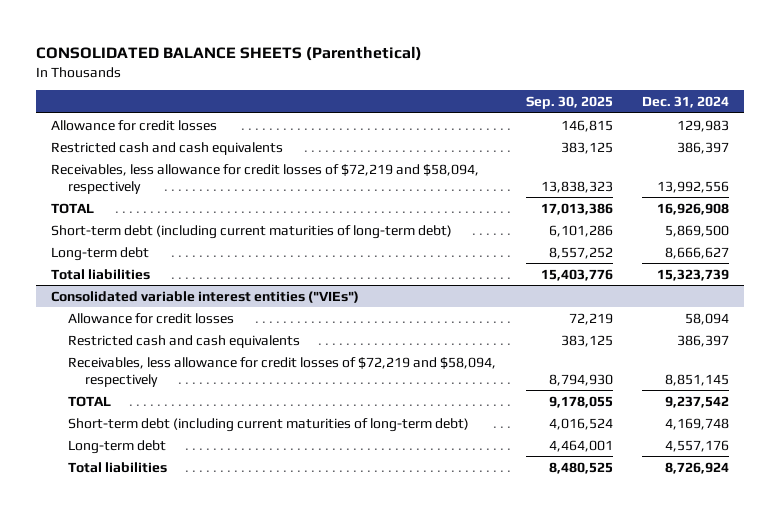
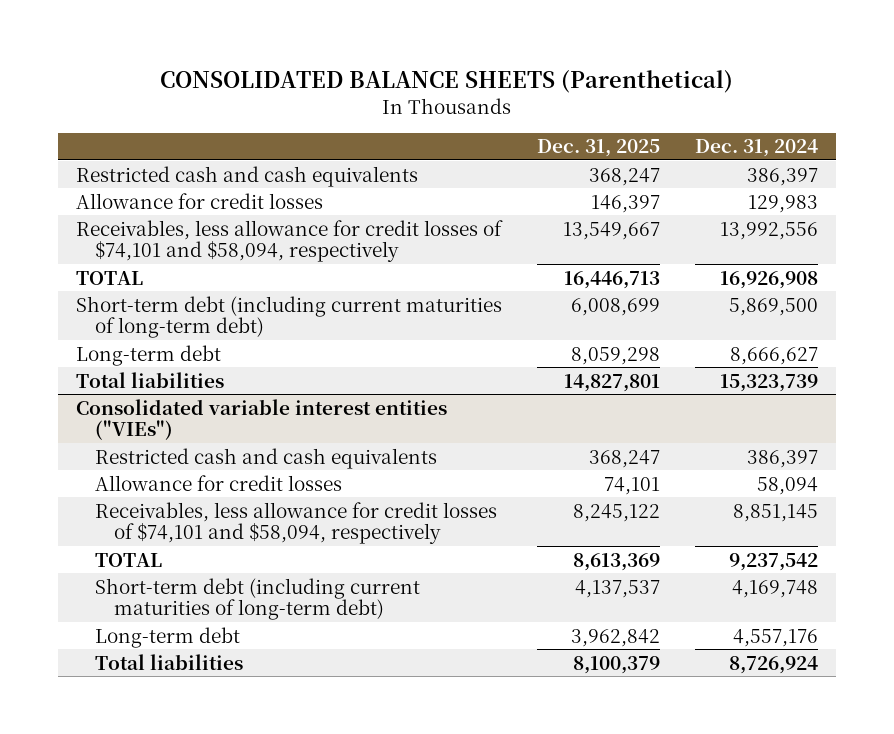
- | Sep. 30, 2025 | Dec. 31, 2024
+ | Dec. 31, 2025 | Dec. 31, 2024
- Receivables, less allowance for credit losses of $72,219 and $58,094, respectively | 13,838,323 | 13,992,556
moved down: Allowance for credit losses | 146,397 | 129,983
+ Receivables, less allowance for credit losses of $74,101 and $58,094, respectively | 13,549,667 | 13,992,556
@ Consolidated variable interest entities ("VIEs")
- Receivables, less allowance for credit losses of $72,219 and $58,094, respectively | 8,794,930 | 8,851,145
moved down: Allowance for credit losses | 74,101 | 58,094
+ Receivables, less allowance for credit losses of $74,101 and $58,094, respectively | 8,245,122 | 8,851,145

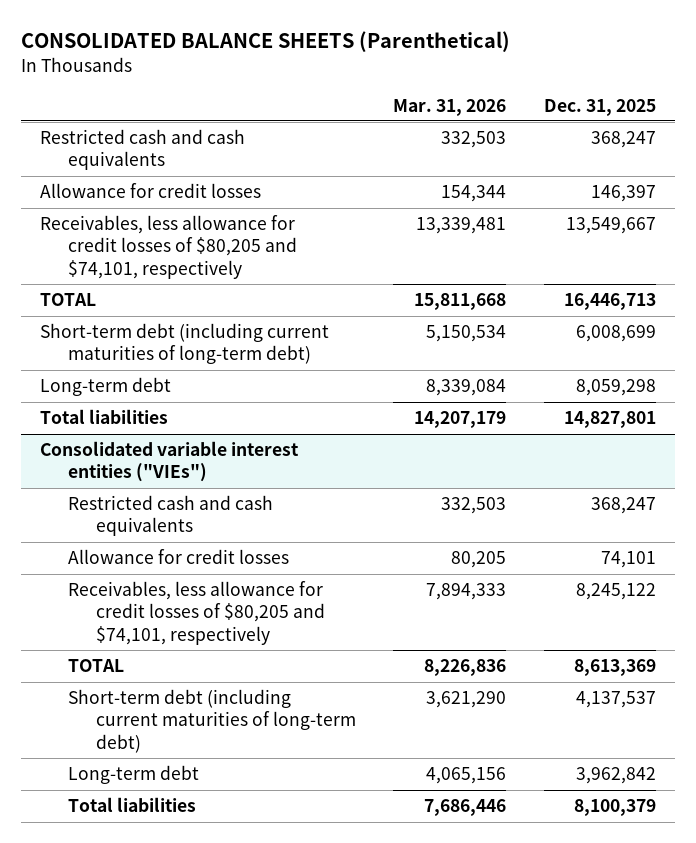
- | Dec. 31, 2025 | Dec. 31, 2024
+ | Mar. 31, 2026 | Dec. 31, 2025
- Receivables, less allowance for credit losses of $74,101 and $58,094, respectively | 13,549,667 | 13,992,556
+ Receivables, less allowance for credit losses of $80,205 and $74,101, respectively | 13,339,481 | 13,549,667
@ Consolidated variable interest entities ("VIEs")
- Receivables, less allowance for credit losses of $74,101 and $58,094, respectively | 8,245,122 | 8,851,145
+ Receivables, less allowance for credit losses of $80,205 and $74,101, respectively | 7,894,333 | 8,245,122

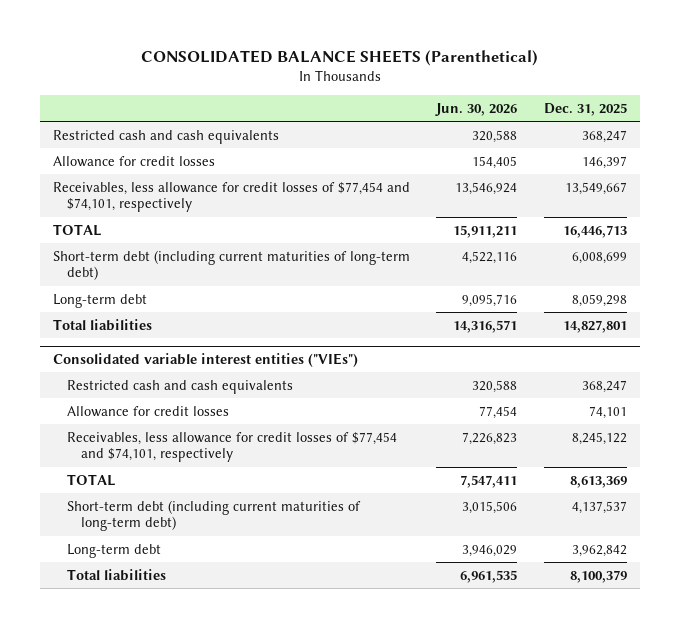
- | Mar. 31, 2026 | Dec. 31, 2025
+ | Jun. 30, 2026 | Dec. 31, 2025
- Receivables, less allowance for credit losses of $80,205 and $74,101, respectively | 13,339,481 | 13,549,667
+ Receivables, less allowance for credit losses of $77,454 and $74,101, respectively | 13,546,924 | 13,549,667
@ Consolidated variable interest entities ("VIEs")
- Receivables, less allowance for credit losses of $80,205 and $74,101, respectively | 7,894,333 | 8,245,122
+ Receivables, less allowance for credit losses of $77,454 and $74,101, respectively | 7,226,823 | 8,245,122

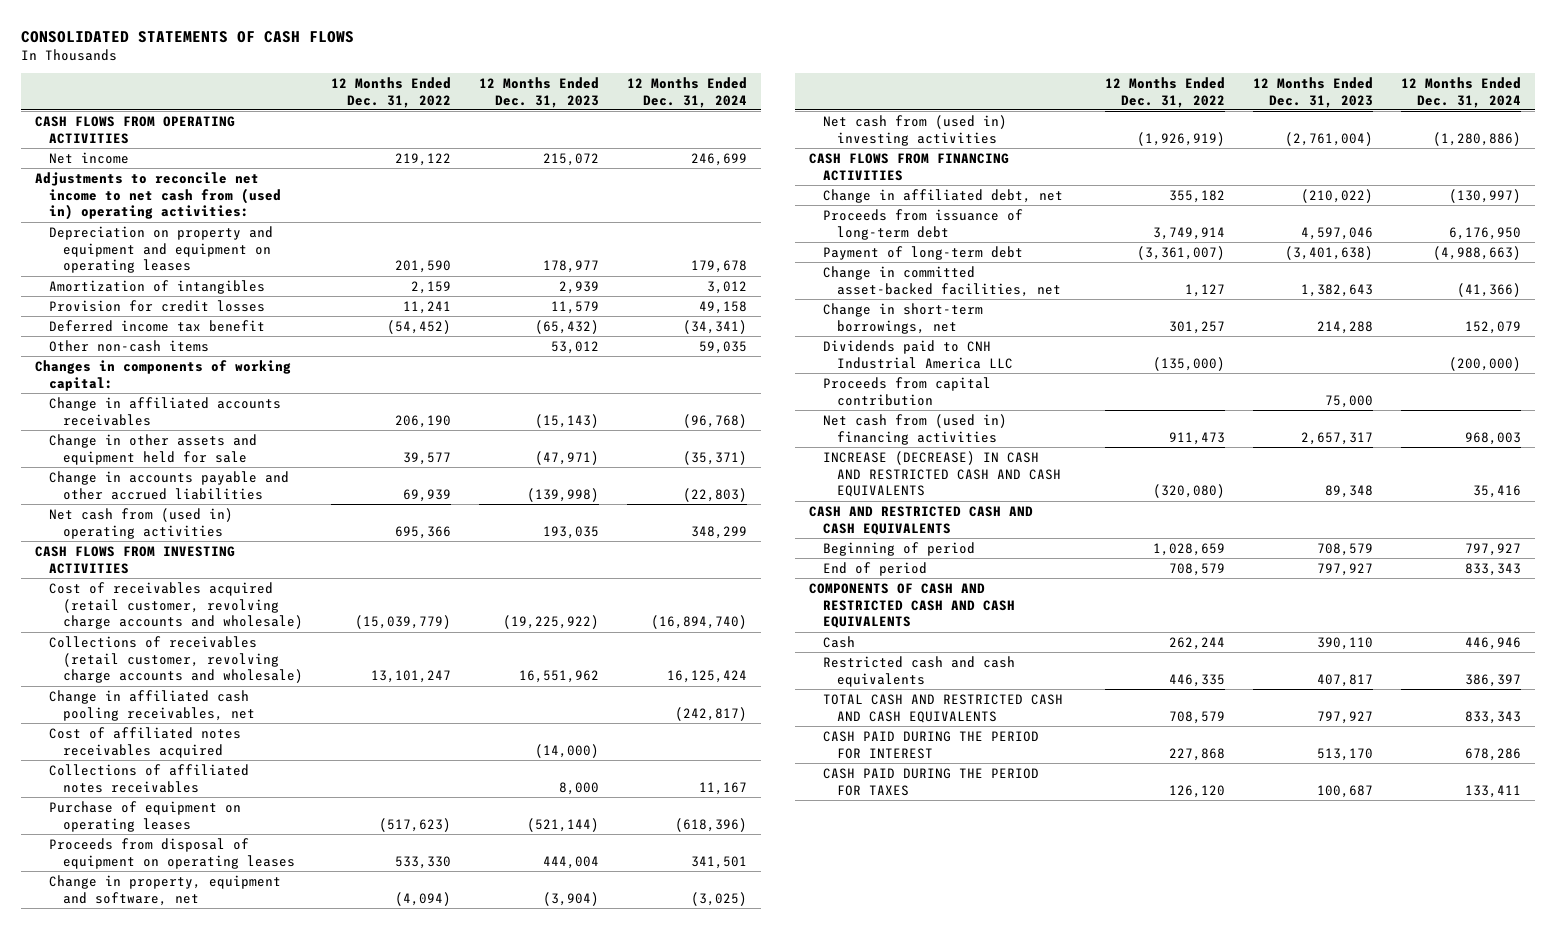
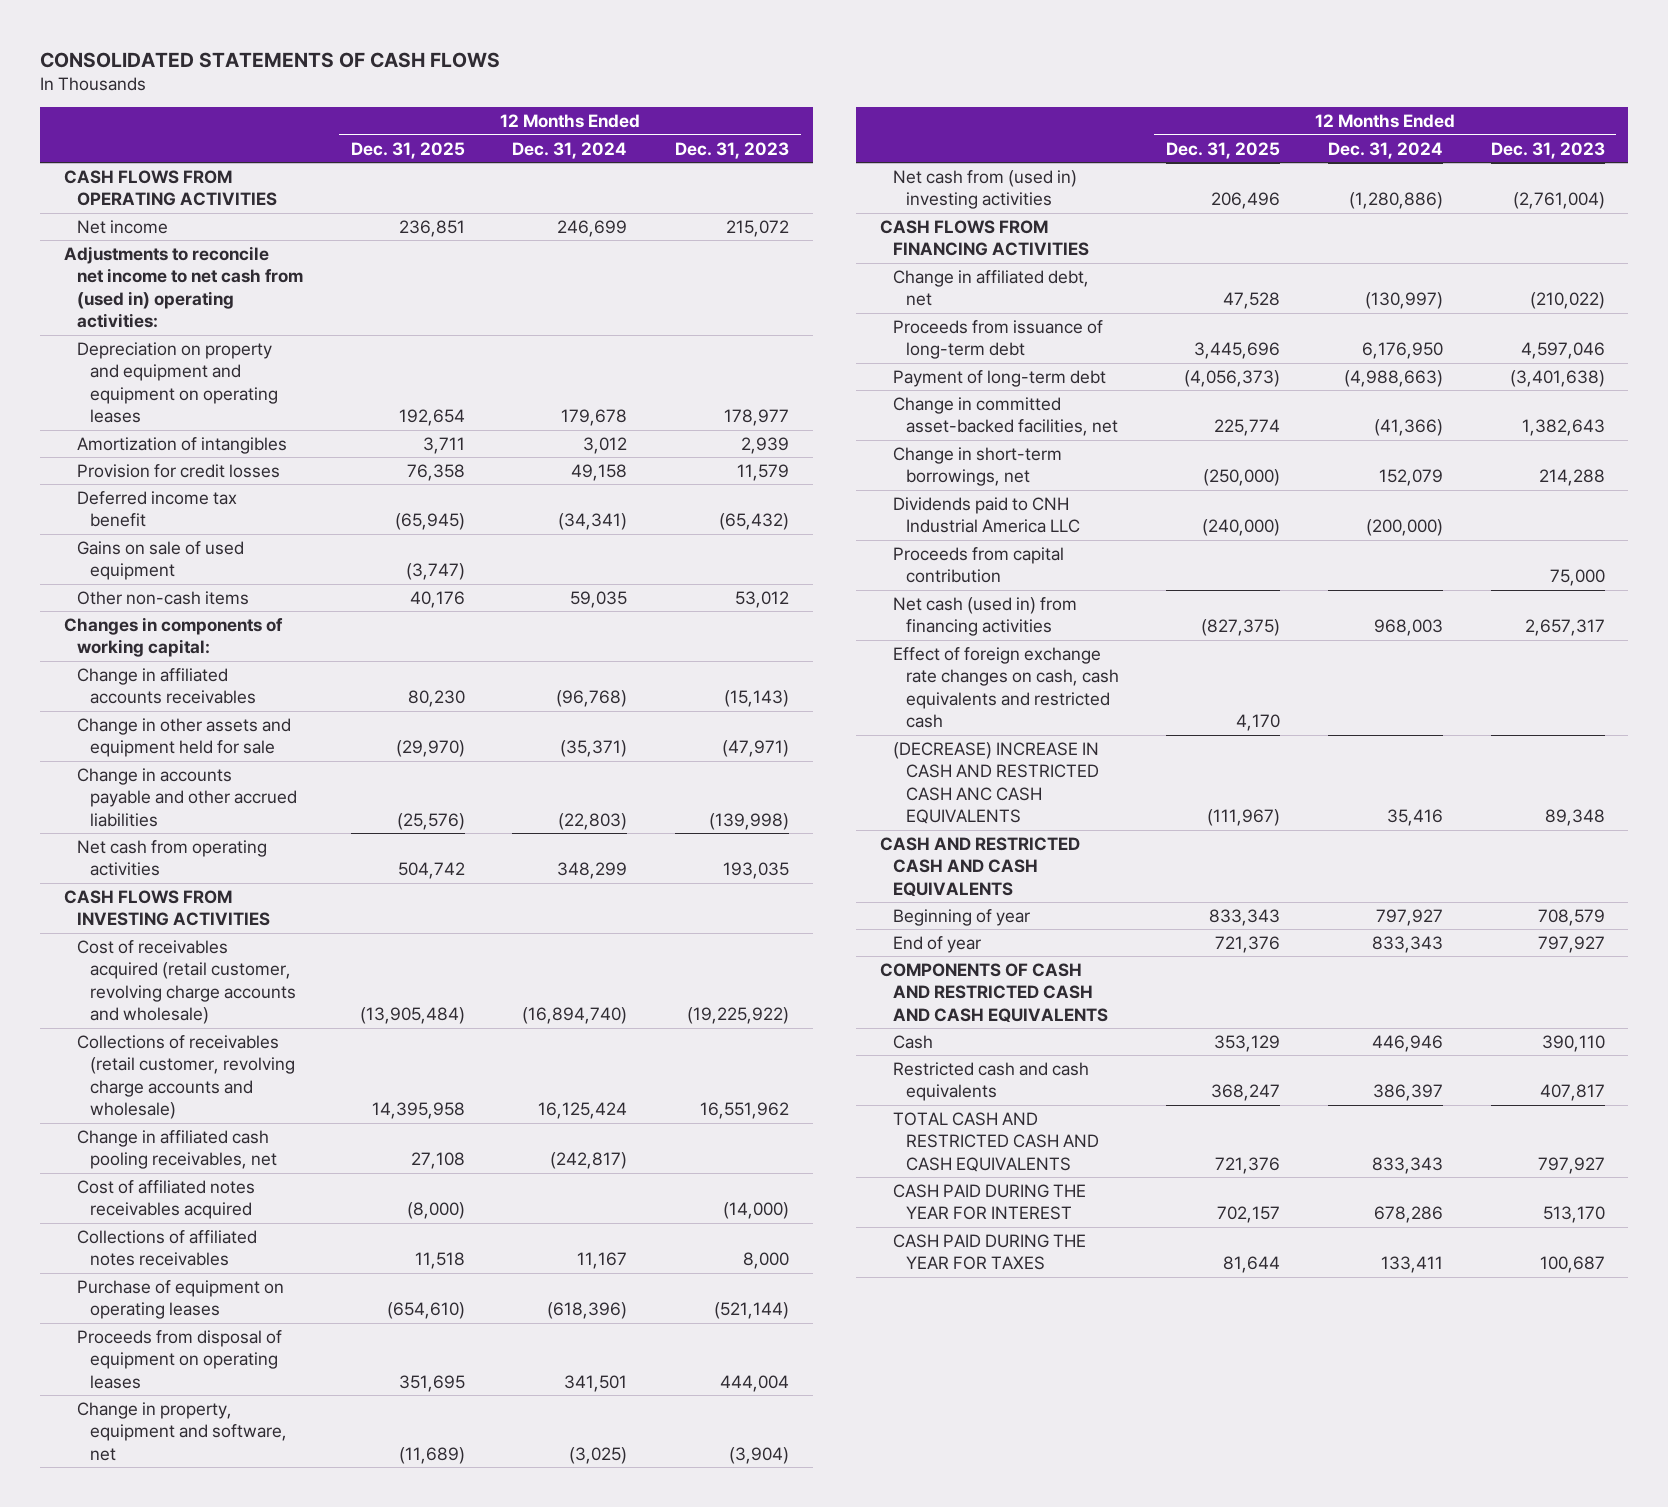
- | 12 Months Ended Dec. 31, 2022 | 12 Months Ended Dec. 31, 2023 | 12 Months Ended Dec. 31, 2024
+ | 12 Months Ended Dec. 31, 2025 | 12 Months Ended Dec. 31, 2024 | 12 Months Ended Dec. 31, 2023
+ Gains on sale of used equipment | (3,747) | |
- Net cash from (used in) operating activities | 695,366 | 193,035 | 348,299
+ Net cash from operating activities | 504,742 | 348,299 | 193,035
- Net cash from (used in) financing activities | 911,473 | 2,657,317 | 968,003
- INCREASE (DECREASE) IN CASH AND RESTRICTED CASH AND CASH EQUIVALENTS | (320,080) | 89,348 | 35,416
+ Net cash (used in) from financing activities | (827,375) | 968,003 | 2,657,317
+ Effect of foreign exchange rate changes on cash, cash equivalents and restricted cash | 4,170 | |
+ (DECREASE) INCREASE IN CASH AND RESTRICTED CASH ANC CASH EQUIVALENTS | (111,967) | 35,416 | 89,348
- Beginning of period | 1,028,659 | 708,579 | 797,927
- End of period | 708,579 | 797,927 | 833,343
+ Beginning of year | 833,343 | 797,927 | 708,579
+ End of year | 721,376 | 833,343 | 797,927
- CASH PAID DURING THE PERIOD FOR INTEREST | 227,868 | 513,170 | 678,286
- CASH PAID DURING THE PERIOD FOR TAXES | 126,120 | 100,687 | 133,411
+ CASH PAID DURING THE YEAR FOR INTEREST | 702,157 | 678,286 | 513,170
+ CASH PAID DURING THE YEAR FOR TAXES | 81,644 | 133,411 | 100,687

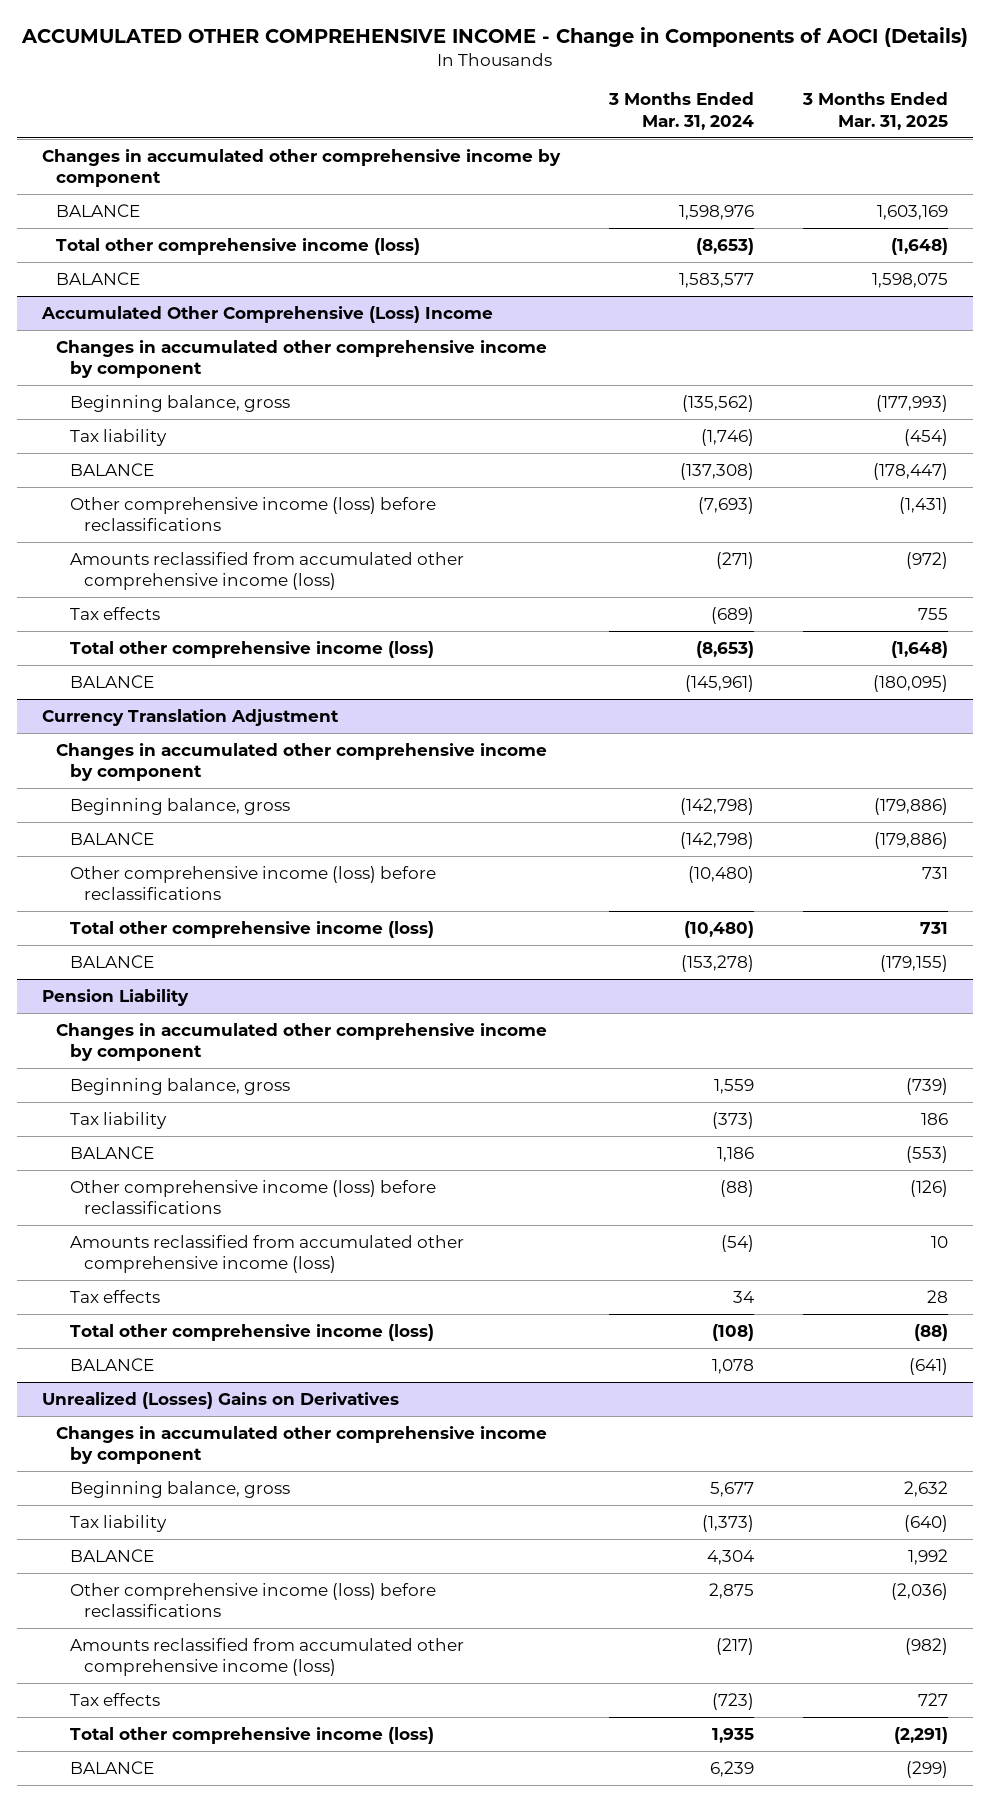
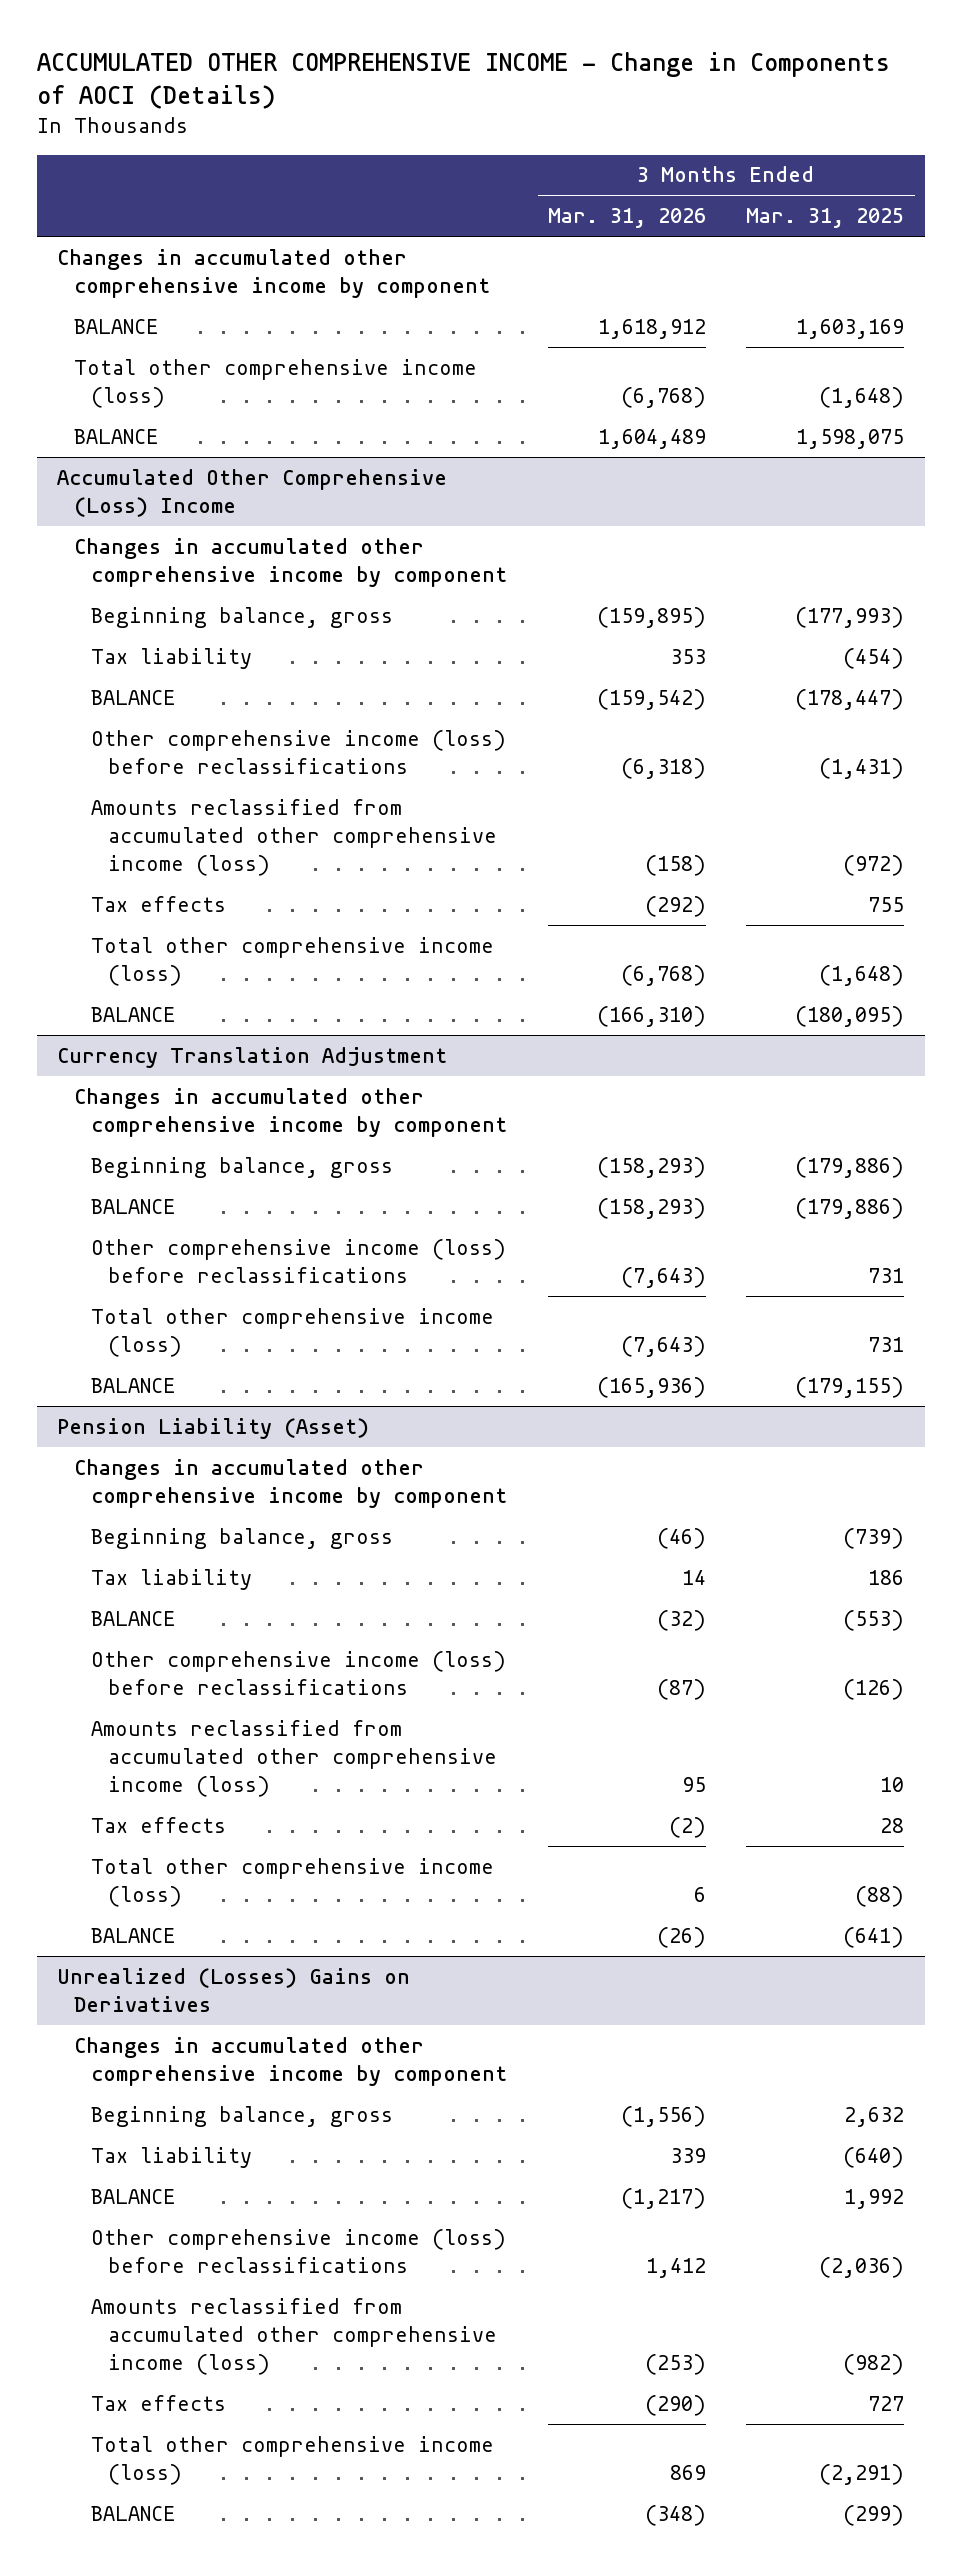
- | 3 Months Ended Mar. 31, 2024 | 3 Months Ended Mar. 31, 2025
+ | 3 Months Ended Mar. 31, 2026 | 3 Months Ended Mar. 31, 2025
- Pension Liability
+ Pension Liability (Asset)

